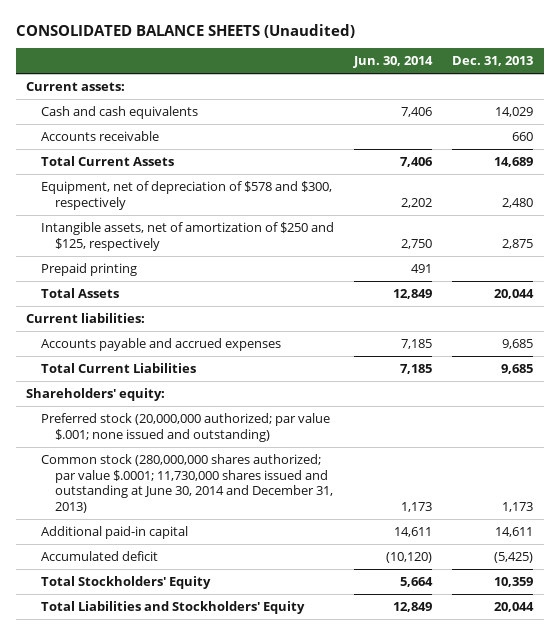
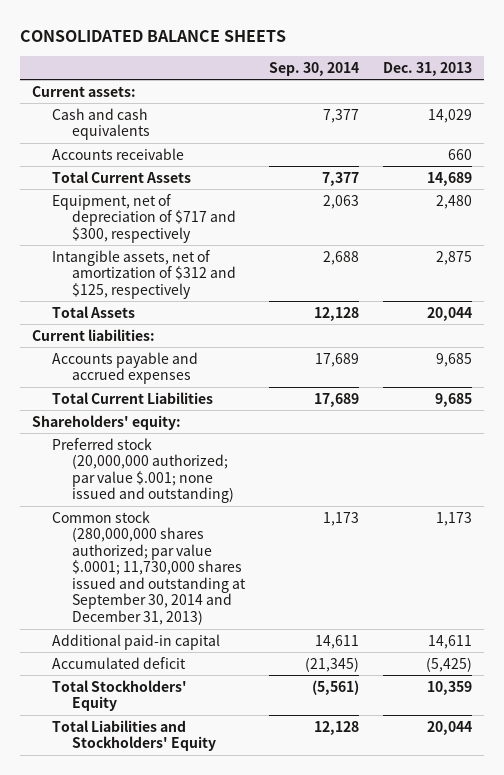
- CONSOLIDATED BALANCE SHEETS (Unaudited)
+ CONSOLIDATED BALANCE SHEETS
- | Jun. 30, 2014 | Dec. 31, 2013
+ | Sep. 30, 2014 | Dec. 31, 2013
- Equipment, net of depreciation of $578 and $300, respectively | 2,202 | 2,480
- Intangible assets, net of amortization of $250 and $125, respectively | 2,750 | 2,875
- Prepaid printing | 491 |
+ Equipment, net of depreciation of $717 and $300, respectively | 2,063 | 2,480
+ Intangible assets, net of amortization of $312 and $125, respectively | 2,688 | 2,875
- Common stock (280,000,000 shares authorized; par value $.0001; 11,730,000 shares issued and outstanding at June 30, 2014 and December 31, 2013) | 1,173 | 1,173
+ Common stock (280,000,000 shares authorized; par value $.0001; 11,730,000 shares issued and outstanding at September 30, 2014 and December 31, 2013) | 1,173 | 1,173

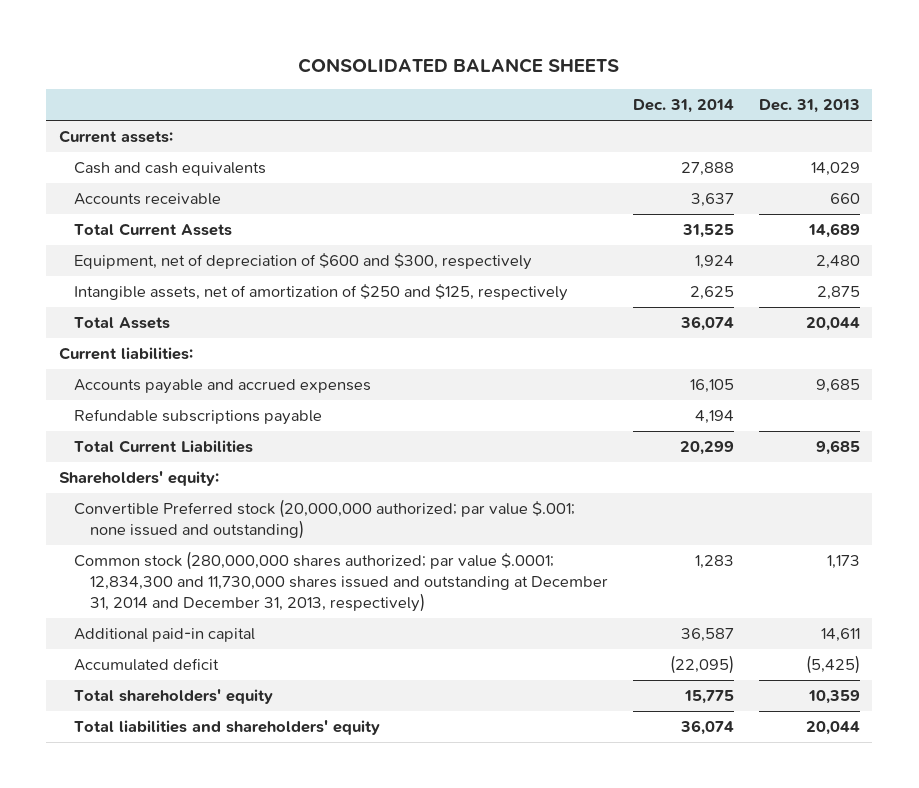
- | Sep. 30, 2014 | Dec. 31, 2013
+ | Dec. 31, 2014 | Dec. 31, 2013
- Equipment, net of depreciation of $717 and $300, respectively | 2,063 | 2,480
- Intangible assets, net of amortization of $312 and $125, respectively | 2,688 | 2,875
+ Equipment, net of depreciation of $600 and $300, respectively | 1,924 | 2,480
+ Intangible assets, net of amortization of $250 and $125, respectively | 2,625 | 2,875
+ Refundable subscriptions payable | 4,194 |
- Preferred stock (20,000,000 authorized; par value $.001; none issued and outstanding)
- Common stock (280,000,000 shares authorized; par value $.0001; 11,730,000 shares issued and outstanding at September 30, 2014 and December 31, 2013) | 1,173 | 1,173
+ Convertible Preferred stock (20,000,000 authorized; par value $.001; none issued and outstanding)
+ Common stock (280,000,000 shares authorized; par value $.0001; 12,834,300 and 11,730,000 shares issued and outstanding at December 31, 2014 and December 31, 2013, respectively) | 1,283 | 1,173
- Total Stockholders' Equity | (5,561) | 10,359
- Total Liabilities and Stockholders' Equity | 12,128 | 20,044
+ Total shareholders' equity | 15,775 | 10,359
+ Total liabilities and shareholders' equity | 36,074 | 20,044

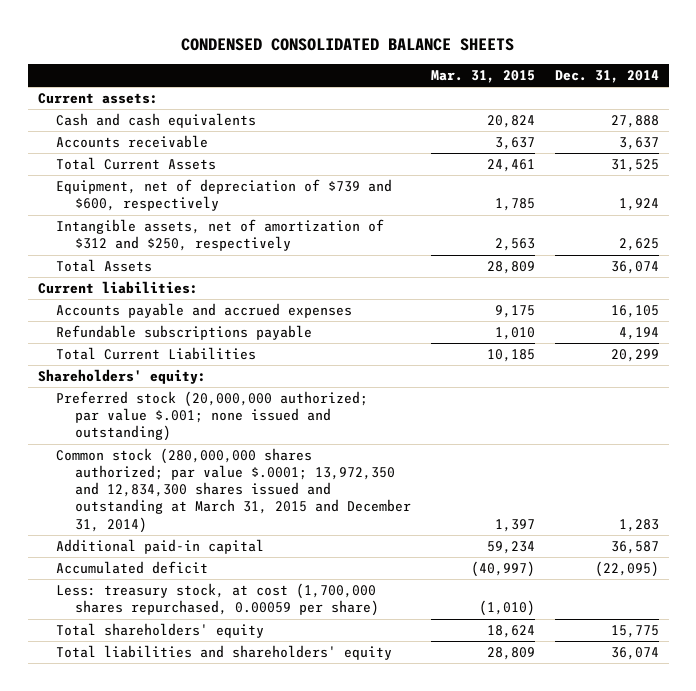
- CONSOLIDATED BALANCE SHEETS
+ CONDENSED CONSOLIDATED BALANCE SHEETS
- | Dec. 31, 2014 | Dec. 31, 2013
+ | Mar. 31, 2015 | Dec. 31, 2014
- Equipment, net of depreciation of $600 and $300, respectively | 1,924 | 2,480
- Intangible assets, net of amortization of $250 and $125, respectively | 2,625 | 2,875
+ Equipment, net of depreciation of $739 and $600, respectively | 1,785 | 1,924
+ Intangible assets, net of amortization of $312 and $250, respectively | 2,563 | 2,625
- Convertible Preferred stock (20,000,000 authorized; par value $.001; none issued and outstanding)
- Common stock (280,000,000 shares authorized; par value $.0001; 12,834,300 and 11,730,000 shares issued and outstanding at December 31, 2014 and December 31, 2013, respectively) | 1,283 | 1,173
+ Preferred stock (20,000,000 authorized; par value $.001; none issued and outstanding)
+ Common stock (280,000,000 shares authorized; par value $.0001; 13,972,350 and 12,834,300 shares issued and outstanding at March 31, 2015 and December 31, 2014) | 1,397 | 1,283
+ Less: treasury stock, at cost (1,700,000 shares repurchased, 0.00059 per share) | (1,010) |

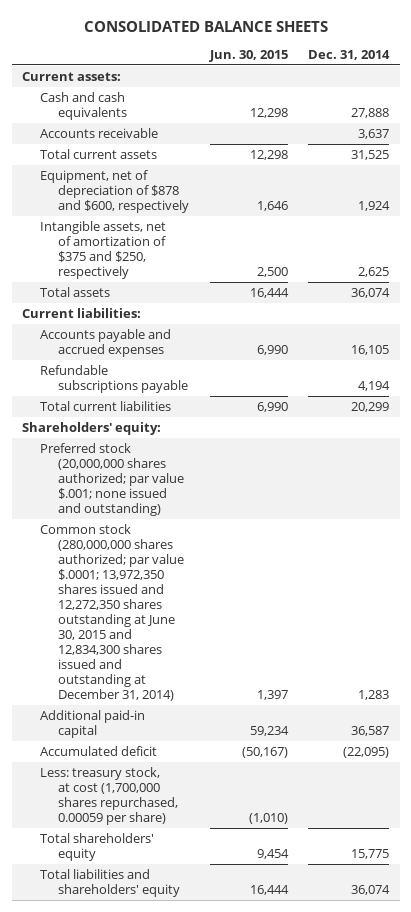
- CONDENSED CONSOLIDATED BALANCE SHEETS
+ CONSOLIDATED BALANCE SHEETS
- | Mar. 31, 2015 | Dec. 31, 2014
+ | Jun. 30, 2015 | Dec. 31, 2014
- Total Current Assets | 24,461 | 31,525
- Equipment, net of depreciation of $739 and $600, respectively | 1,785 | 1,924
- Intangible assets, net of amortization of $312 and $250, respectively | 2,563 | 2,625
- Total Assets | 28,809 | 36,074
+ Total current assets | 12,298 | 31,525
+ Equipment, net of depreciation of $878 and $600, respectively | 1,646 | 1,924
+ Intangible assets, net of amortization of $375 and $250, respectively | 2,500 | 2,625
+ Total assets | 16,444 | 36,074
- Total Current Liabilities | 10,185 | 20,299
+ Total current liabilities | 6,990 | 20,299
- Preferred stock (20,000,000 authorized; par value $.001; none issued and outstanding)
- Common stock (280,000,000 shares authorized; par value $.0001; 13,972,350 and 12,834,300 shares issued and outstanding at March 31, 2015 and December 31, 2014) | 1,397 | 1,283
+ Preferred stock (20,000,000 shares authorized; par value $.001; none issued and outstanding)
+ Common stock (280,000,000 shares authorized; par value $.0001; 13,972,350 shares issued and 12,272,350 shares outstanding at June 30, 2015 and 12,834,300 shares issued and outstanding at December 31, 2014) | 1,397 | 1,283

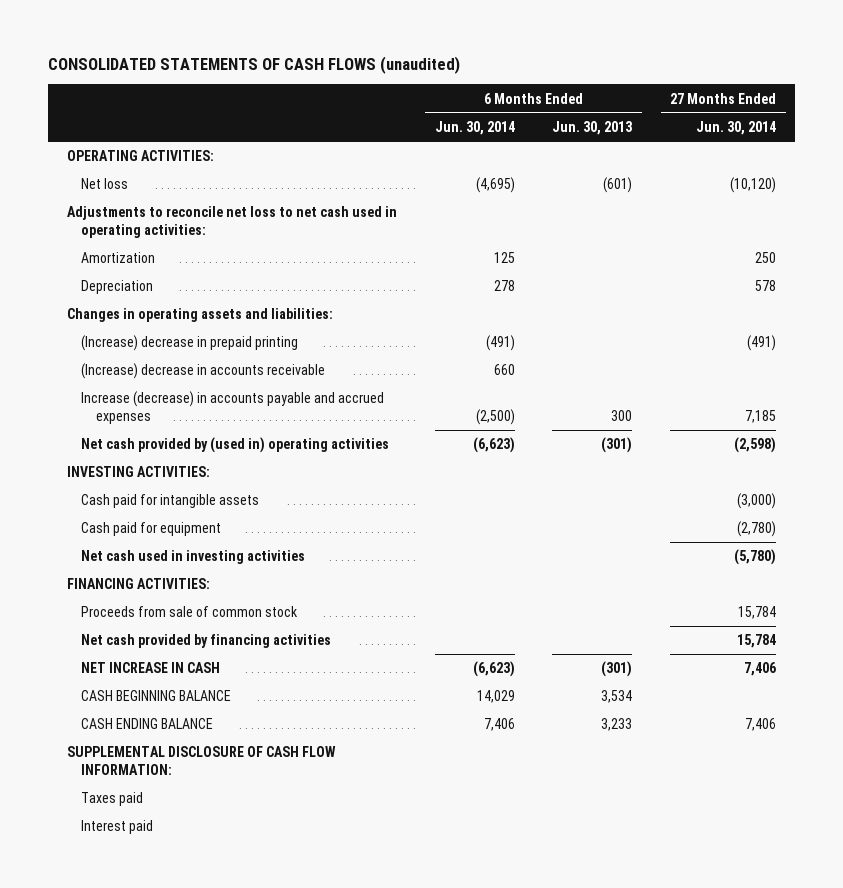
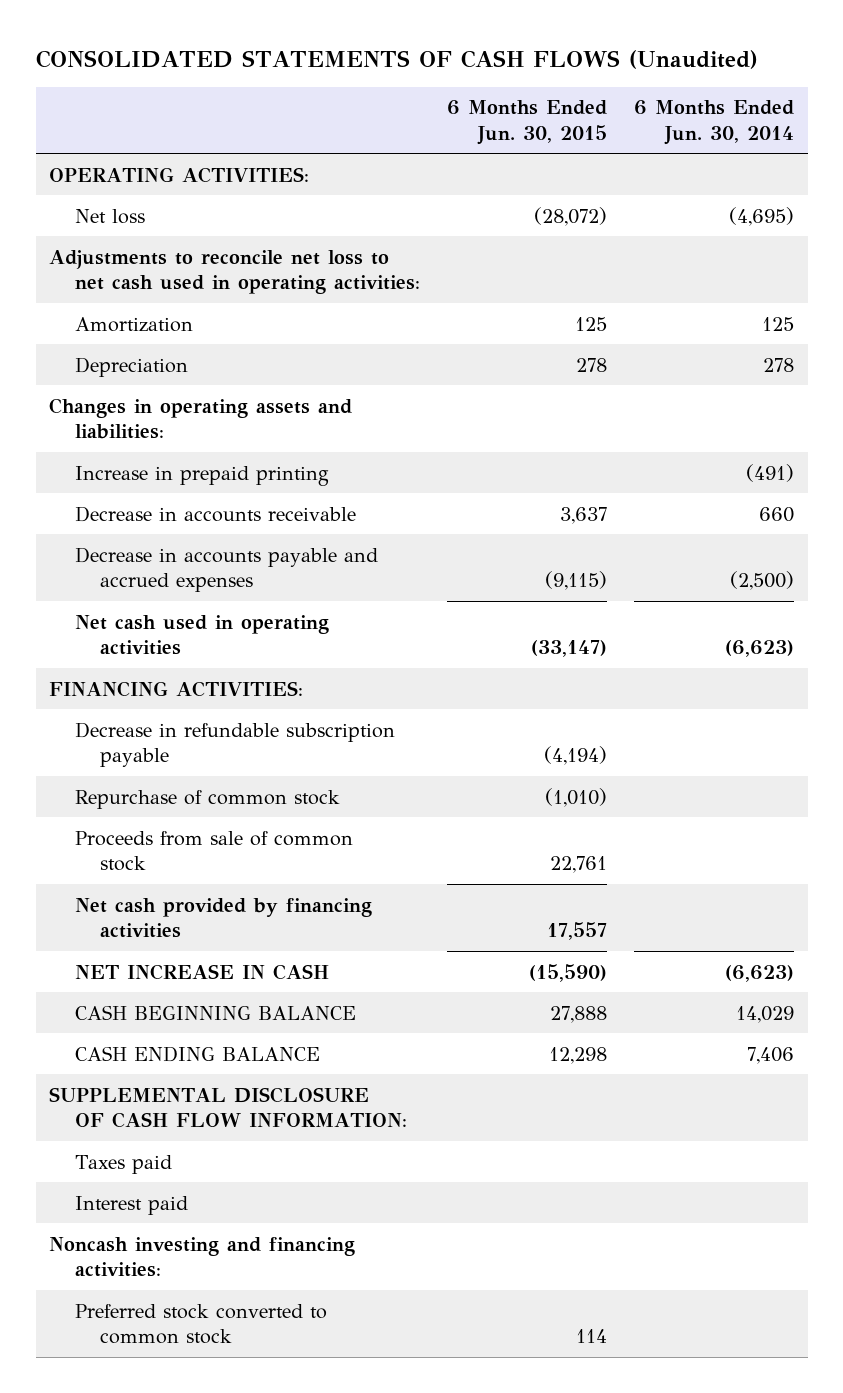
- CONSOLIDATED STATEMENTS OF CASH FLOWS (unaudited)
+ CONSOLIDATED STATEMENTS OF CASH FLOWS (Unaudited)
- | 6 Months Ended Jun. 30, 2014 | 6 Months Ended Jun. 30, 2013 | 27 Months Ended Jun. 30, 2014
+ | 6 Months Ended Jun. 30, 2015 | 6 Months Ended Jun. 30, 2014
- (Increase) decrease in prepaid printing | (491) | | (491)
- (Increase) decrease in accounts receivable | 660 | |
- Increase (decrease) in accounts payable and accrued expenses | (2,500) | 300 | 7,185
- Net cash provided by (used in) operating activities | (6,623) | (301) | (2,598)
- INVESTING ACTIVITIES:
- Cash paid for intangible assets | | | (3,000)
- Cash paid for equipment | | | (2,780)
- Net cash used in investing activities | | | (5,780)
+ Increase in prepaid printing | | (491)
+ Decrease in accounts receivable | 3,637 | 660
+ Decrease in accounts payable and accrued expenses | (9,115) | (2,500)
+ Net cash used in operating activities | (33,147) | (6,623)
+ Decrease in refundable subscription payable | (4,194) |
+ Repurchase of common stock | (1,010) |
+ Noncash investing and financing activities:
+ Preferred stock converted to common stock | 114 |

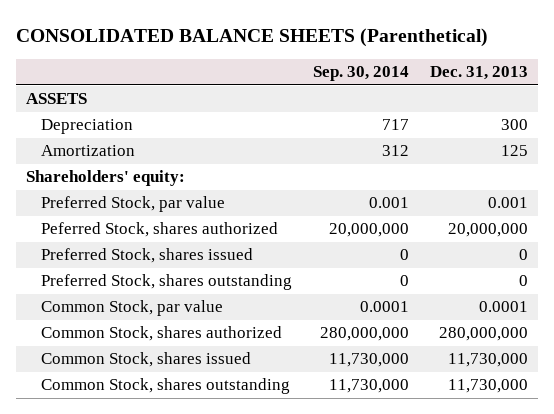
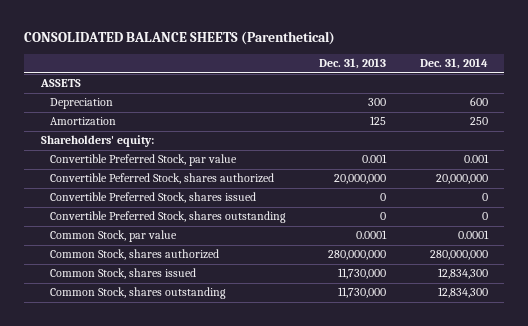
- | Sep. 30, 2014 | Dec. 31, 2013
+ | Dec. 31, 2013 | Dec. 31, 2014
- Preferred Stock, par value | 0.001 | 0.001
- Peferred Stock, shares authorized | 20,000,000 | 20,000,000
- Preferred Stock, shares issued | 0 | 0
- Preferred Stock, shares outstanding | 0 | 0
+ Convertible Preferred Stock, par value | 0.001 | 0.001
+ Convertible Peferred Stock, shares authorized | 20,000,000 | 20,000,000
+ Convertible Preferred Stock, shares issued | 0 | 0
+ Convertible Preferred Stock, shares outstanding | 0 | 0

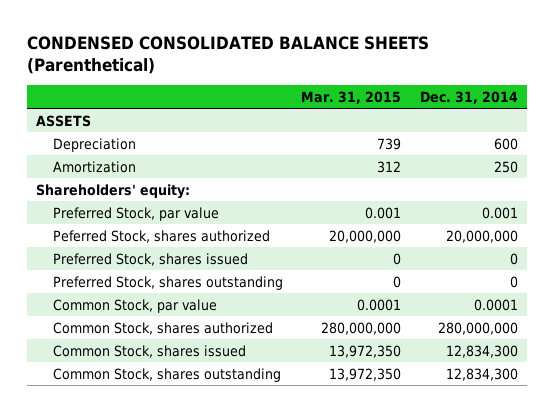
- CONSOLIDATED BALANCE SHEETS (Parenthetical)
+ CONDENSED CONSOLIDATED BALANCE SHEETS (Parenthetical)
- | Dec. 31, 2013 | Dec. 31, 2014
+ | Mar. 31, 2015 | Dec. 31, 2014
- Convertible Preferred Stock, par value | 0.001 | 0.001
- Convertible Peferred Stock, shares authorized | 20,000,000 | 20,000,000
- Convertible Preferred Stock, shares issued | 0 | 0
- Convertible Preferred Stock, shares outstanding | 0 | 0
+ Preferred Stock, par value | 0.001 | 0.001
+ Peferred Stock, shares authorized | 20,000,000 | 20,000,000
+ Preferred Stock, shares issued | 0 | 0
+ Preferred Stock, shares outstanding | 0 | 0

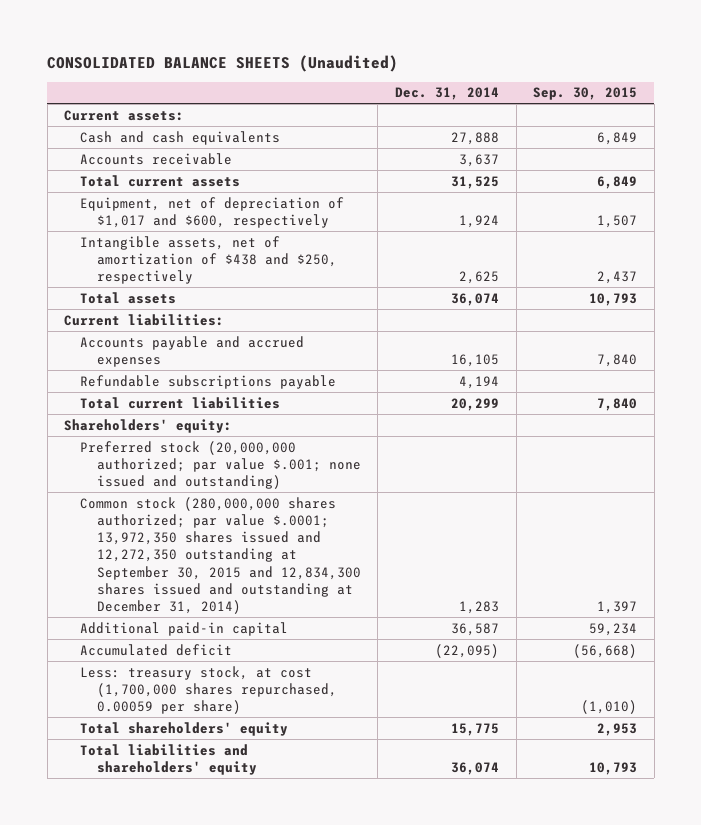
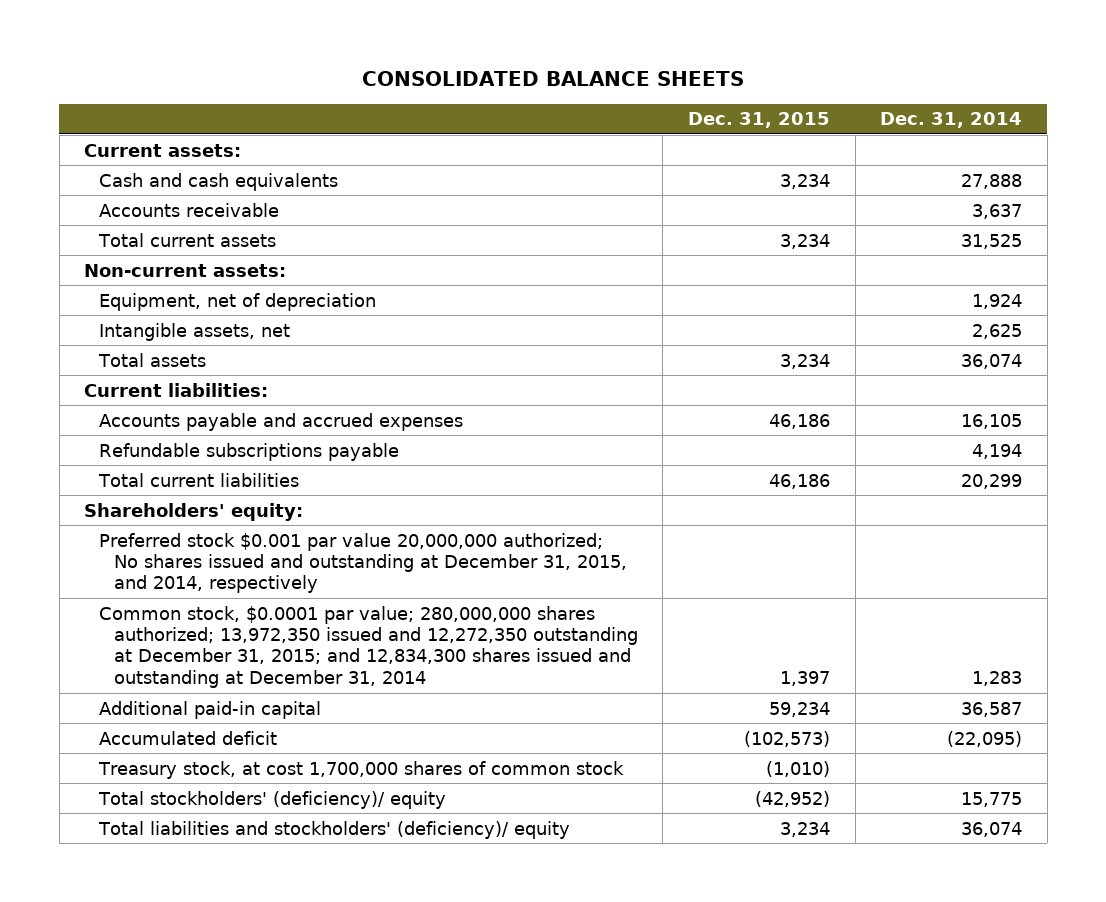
- CONSOLIDATED BALANCE SHEETS (Unaudited)
+ CONSOLIDATED BALANCE SHEETS
- | Dec. 31, 2014 | Sep. 30, 2015
+ | Dec. 31, 2015 | Dec. 31, 2014
- Equipment, net of depreciation of $1,017 and $600, respectively | 1,924 | 1,507
- Intangible assets, net of amortization of $438 and $250, respectively | 2,625 | 2,437
+ Non-current assets:
+ Equipment, net of depreciation | | 1,924
+ Intangible assets, net | | 2,625
- Preferred stock (20,000,000 authorized; par value $.001; none issued and outstanding)
- Common stock (280,000,000 shares authorized; par value $.0001; 13,972,350 shares issued and 12,272,350 outstanding at September 30, 2015 and 12,834,300 shares issued and outstanding at December 31, 2014) | 1,283 | 1,397
+ Preferred stock $0.001 par value 20,000,000 authorized; No shares issued and outstanding at December 31, 2015, and 2014, respectively
+ Common stock, $0.0001 par value; 280,000,000 shares authorized; 13,972,350 issued and 12,272,350 outstanding at December 31, 2015; and 12,834,300 shares issued and outstanding at December 31, 2014 | 1,397 | 1,283
- Less: treasury stock, at cost (1,700,000 shares repurchased, 0.00059 per share) | | (1,010)
- Total shareholders' equity | 15,775 | 2,953
- Total liabilities and shareholders' equity | 36,074 | 10,793
+ Treasury stock, at cost 1,700,000 shares of common stock | (1,010) |
+ Total stockholders' (deficiency)/ equity | (42,952) | 15,775
+ Total liabilities and stockholders' (deficiency)/ equity | 3,234 | 36,074

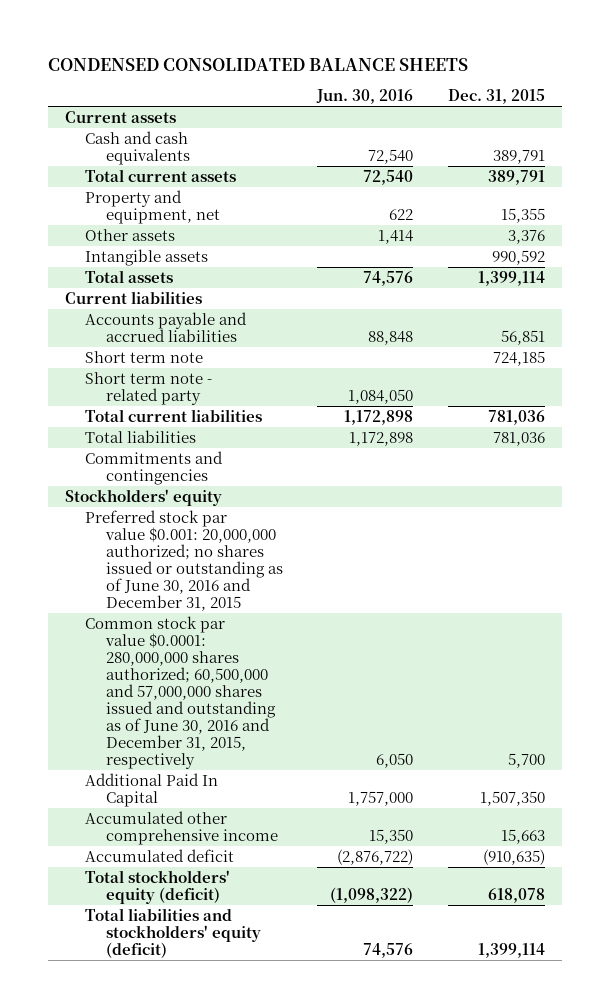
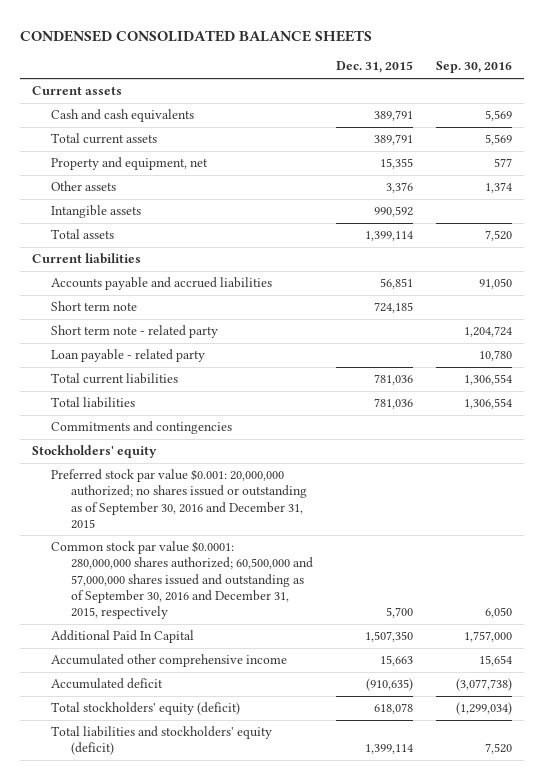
- | Jun. 30, 2016 | Dec. 31, 2015
+ | Dec. 31, 2015 | Sep. 30, 2016
+ Loan payable - related party | | 10,780
- Preferred stock par value $0.001: 20,000,000 authorized; no shares issued or outstanding as of June 30, 2016 and December 31, 2015
- Common stock par value $0.0001: 280,000,000 shares authorized; 60,500,000 and 57,000,000 shares issued and outstanding as of June 30, 2016 and December 31, 2015, respectively | 6,050 | 5,700
+ Preferred stock par value $0.001: 20,000,000 authorized; no shares issued or outstanding as of September 30, 2016 and December 31, 2015
+ Common stock par value $0.0001: 280,000,000 shares authorized; 60,500,000 and 57,000,000 shares issued and outstanding as of September 30, 2016 and December 31, 2015, respectively | 5,700 | 6,050

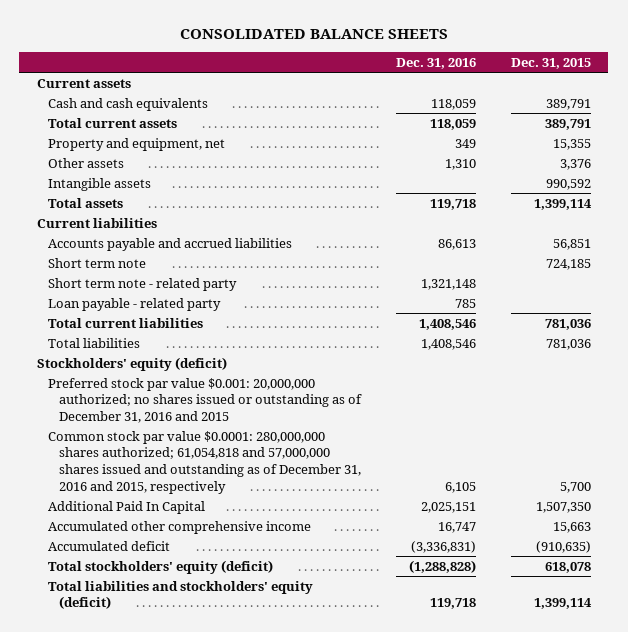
- CONDENSED CONSOLIDATED BALANCE SHEETS
+ CONSOLIDATED BALANCE SHEETS
- | Dec. 31, 2015 | Sep. 30, 2016
+ | Dec. 31, 2016 | Dec. 31, 2015
- Commitments and contingencies
- Stockholders' equity
- Preferred stock par value $0.001: 20,000,000 authorized; no shares issued or outstanding as of September 30, 2016 and December 31, 2015
- Common stock par value $0.0001: 280,000,000 shares authorized; 60,500,000 and 57,000,000 shares issued and outstanding as of September 30, 2016 and December 31, 2015, respectively | 5,700 | 6,050
+ Stockholders' equity (deficit)
+ Preferred stock par value $0.001: 20,000,000 authorized; no shares issued or outstanding as of December 31, 2016 and 2015
+ Common stock par value $0.0001: 280,000,000 shares authorized; 61,054,818 and 57,000,000 shares issued and outstanding as of December 31, 2016 and 2015, respectively | 6,105 | 5,700

